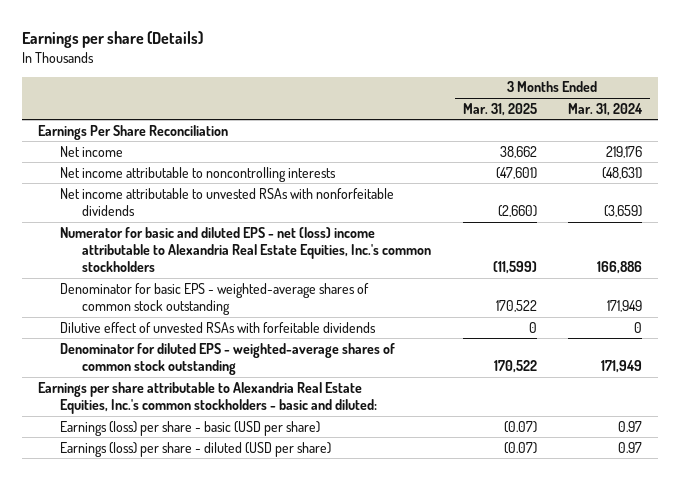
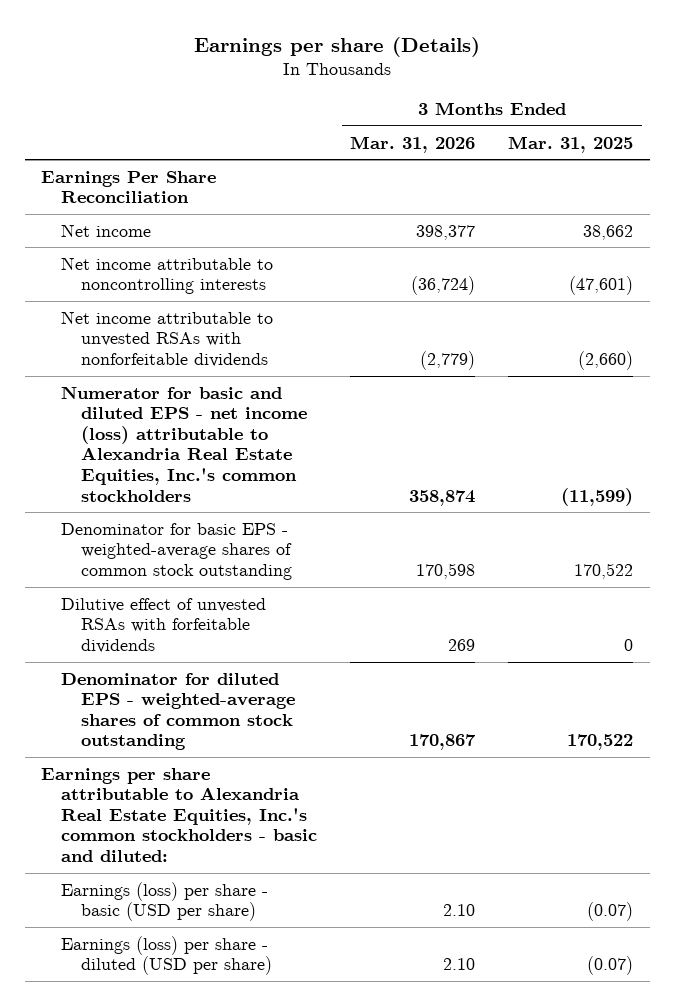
- | 3 Months Ended Mar. 31, 2025 | 3 Months Ended Mar. 31, 2024
+ | 3 Months Ended Mar. 31, 2026 | 3 Months Ended Mar. 31, 2025
- Numerator for basic and diluted EPS - net (loss) income attributable to Alexandria Real Estate Equities, Inc.'s common stockholders | (11,599) | 166,886
+ Numerator for basic and diluted EPS - net income (loss) attributable to Alexandria Real Estate Equities, Inc.'s common stockholders | 358,874 | (11,599)

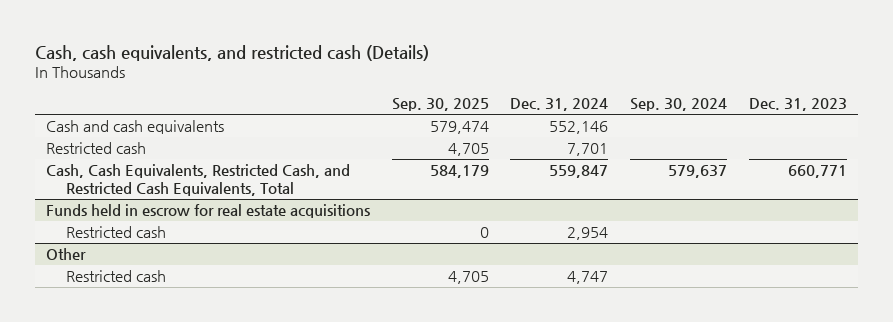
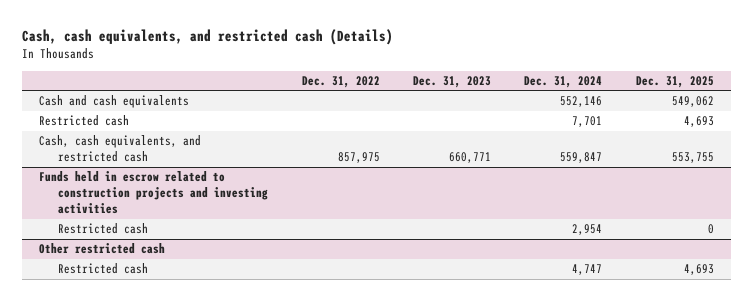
- | Sep. 30, 2025 | Dec. 31, 2024 | Sep. 30, 2024 | Dec. 31, 2023
+ | Dec. 31, 2022 | Dec. 31, 2023 | Dec. 31, 2024 | Dec. 31, 2025
- Cash, Cash Equivalents, Restricted Cash, and Restricted Cash Equivalents, Total | 584,179 | 559,847 | 579,637 | 660,771
- Funds held in escrow for real estate acquisitions
+ Cash, cash equivalents, and restricted cash | 857,975 | 660,771 | 559,847 | 553,755
+ Funds held in escrow related to construction projects and investing activities
- Other
+ Other restricted cash

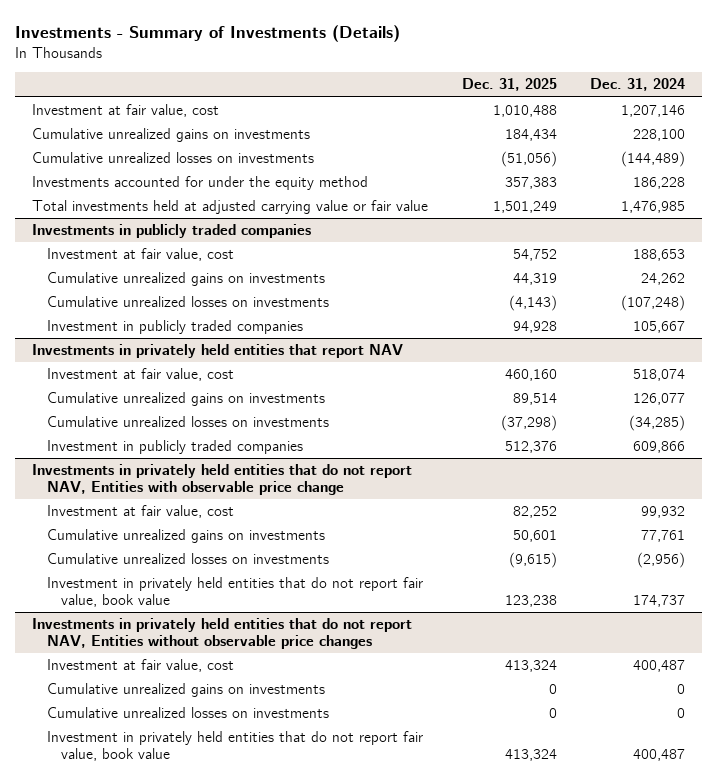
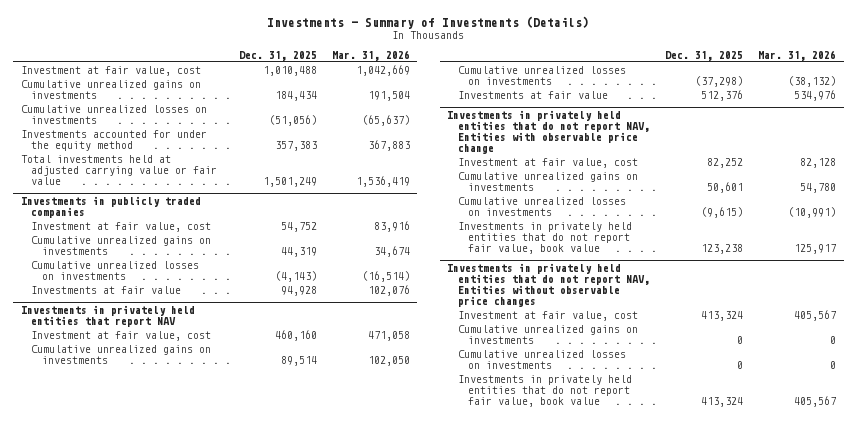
- | Dec. 31, 2025 | Dec. 31, 2024
+ | Dec. 31, 2025 | Mar. 31, 2026
@ Investments in publicly traded companies
- Investment in publicly traded companies | 94,928 | 105,667
+ Investments at fair value | 94,928 | 102,076
@ Investments in privately held entities that report NAV
- Investment in publicly traded companies | 512,376 | 609,866
+ Investments at fair value | 512,376 | 534,976
@ Investments in privately held entities that do not report NAV, Entities with observable price change
- Investment in privately held entities that do not report fair value, book value | 123,238 | 174,737
+ Investments in privately held entities that do not report fair value, book value | 123,238 | 125,917
@ Investments in privately held entities that do not report NAV, Entities without observable price changes
- Investment in privately held entities that do not report fair value, book value | 413,324 | 400,487
+ Investments in privately held entities that do not report fair value, book value | 413,324 | 405,567

